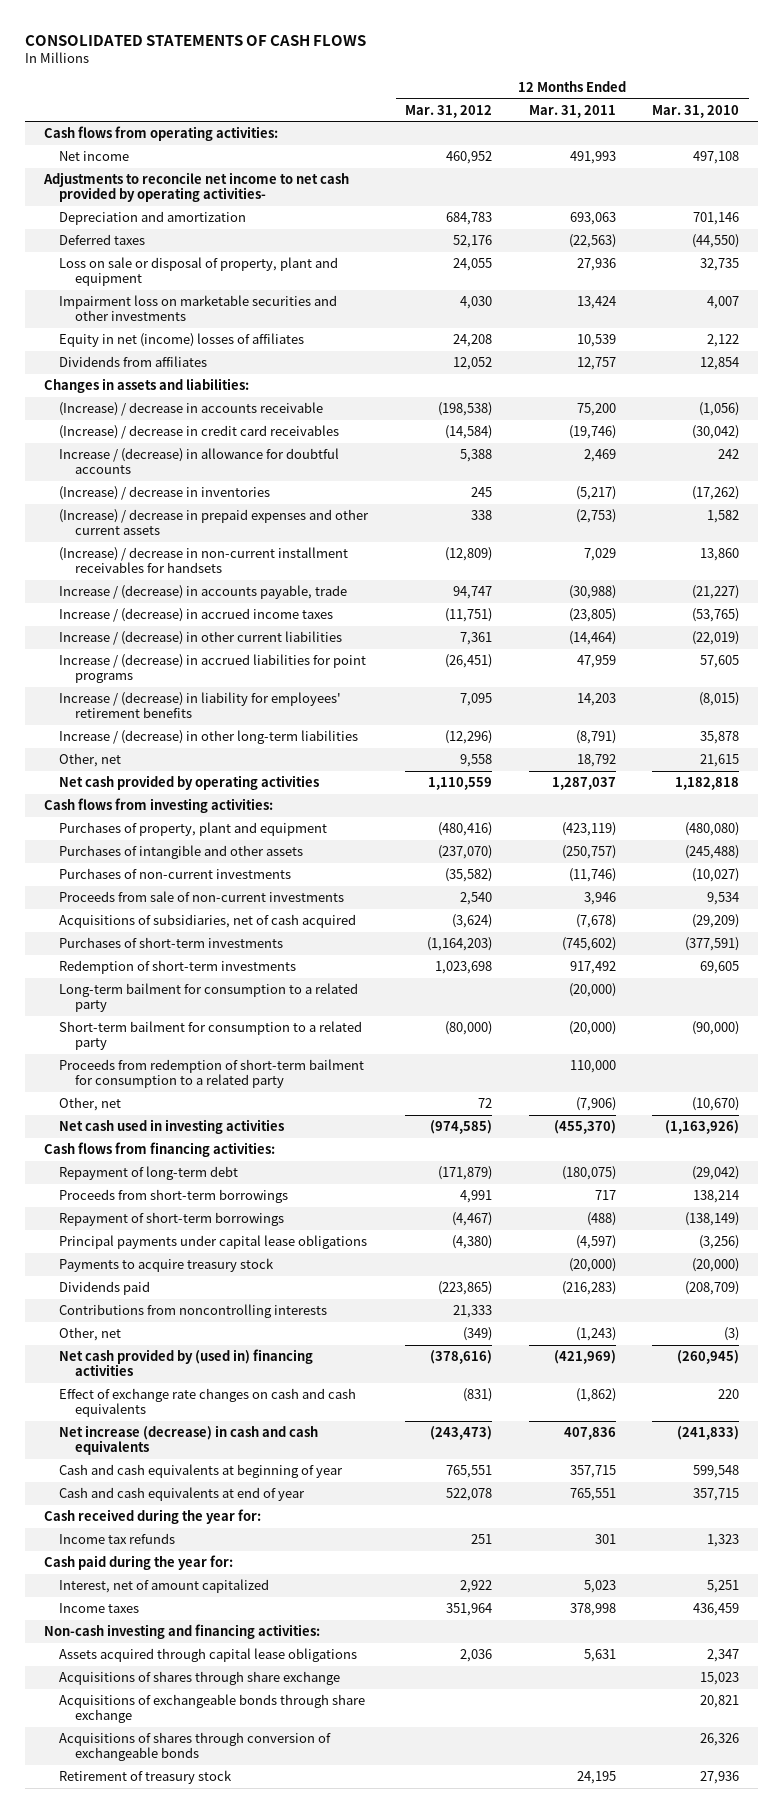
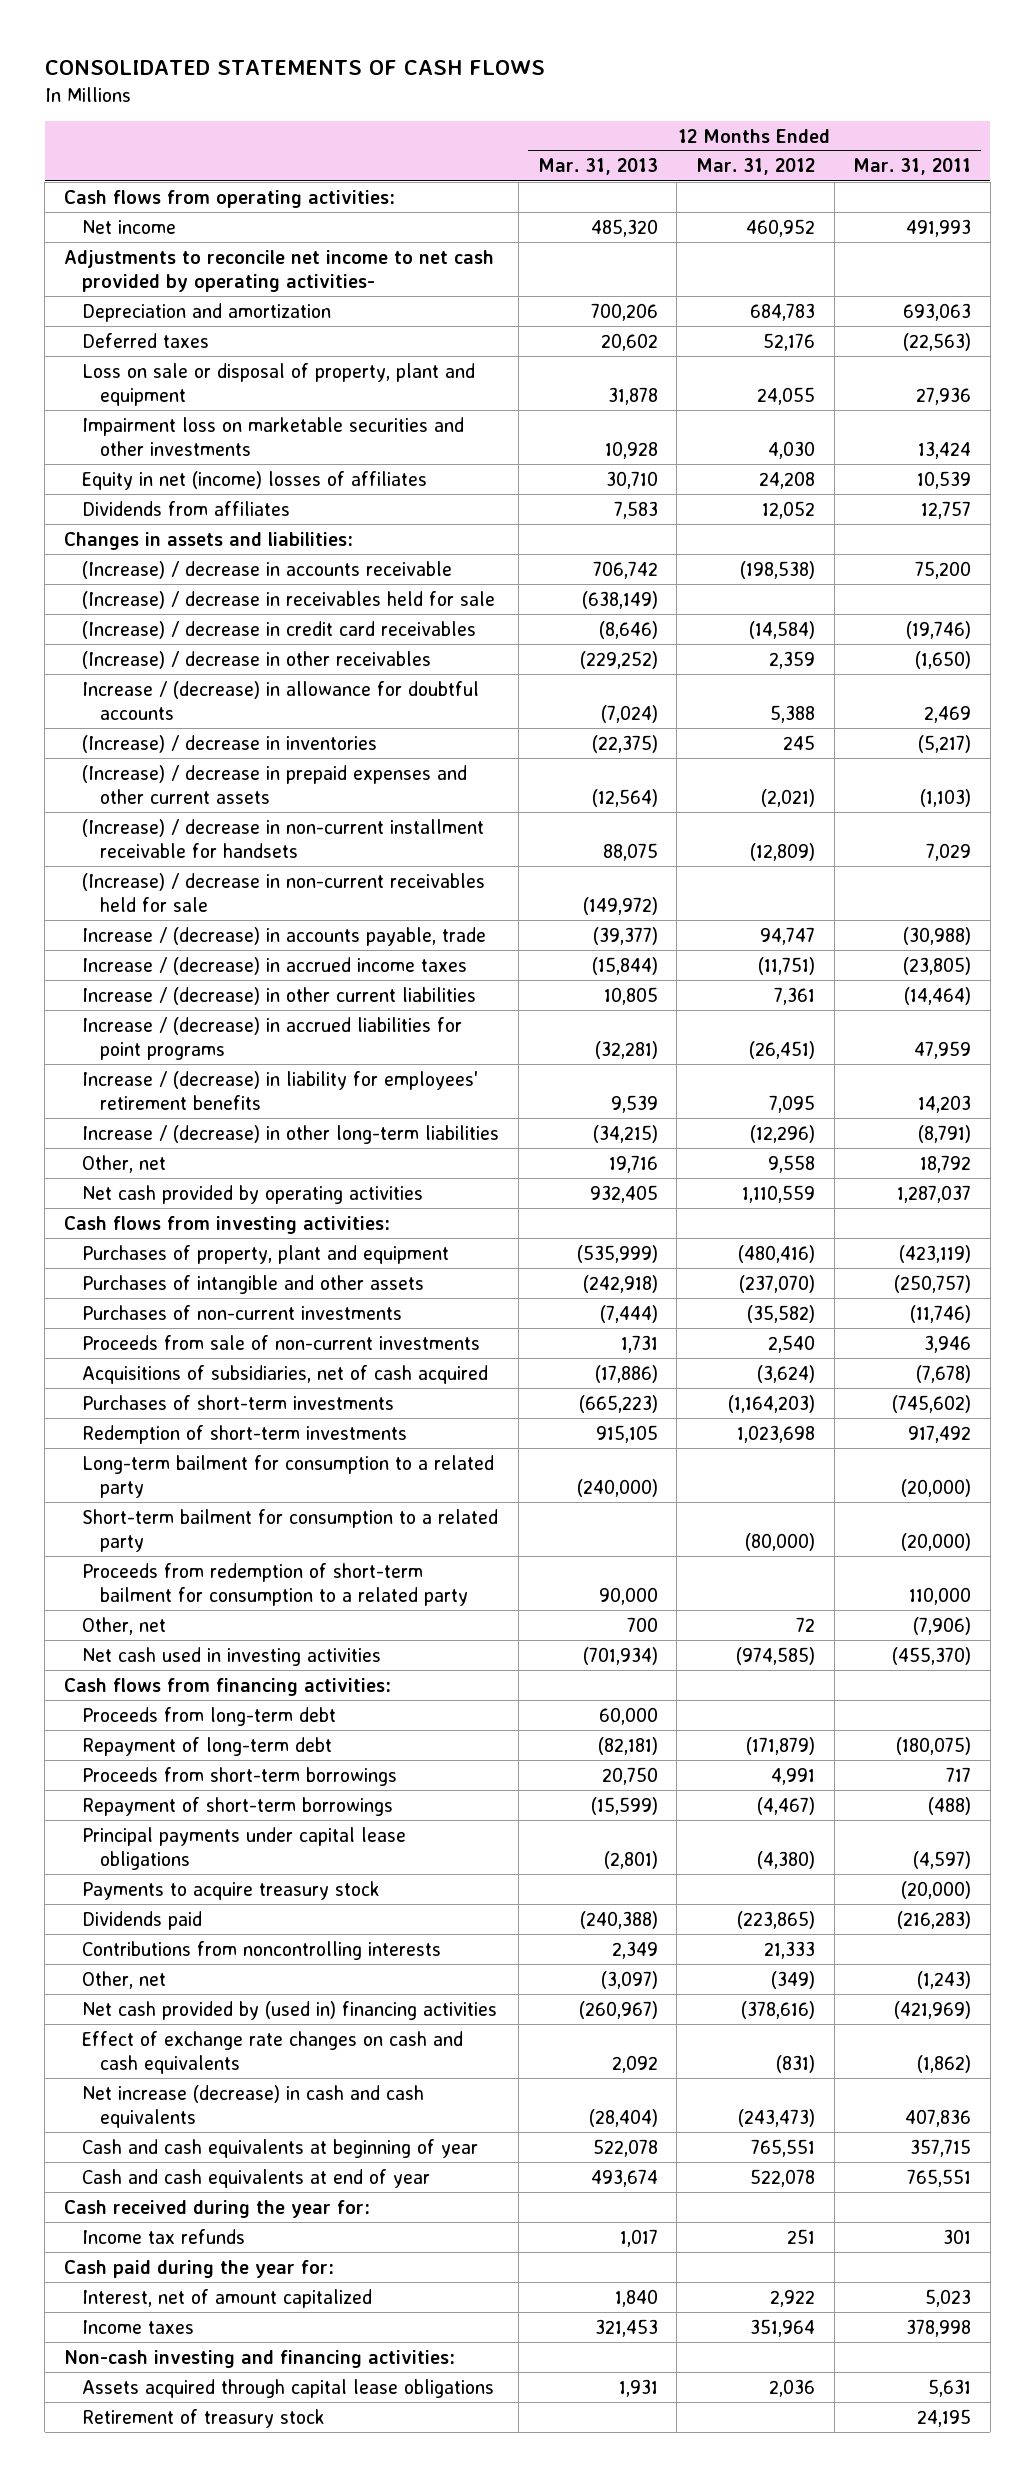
- | 12 Months Ended Mar. 31, 2012 | 12 Months Ended Mar. 31, 2011 | 12 Months Ended Mar. 31, 2010
+ | 12 Months Ended Mar. 31, 2013 | 12 Months Ended Mar. 31, 2012 | 12 Months Ended Mar. 31, 2011
+ (Increase) / decrease in receivables held for sale | (638,149) | |
+ (Increase) / decrease in other receivables | (229,252) | 2,359 | (1,650)
- (Increase) / decrease in prepaid expenses and other current assets | 338 | (2,753) | 1,582
- (Increase) / decrease in non-current installment receivables for handsets | (12,809) | 7,029 | 13,860
+ (Increase) / decrease in prepaid expenses and other current assets | (12,564) | (2,021) | (1,103)
+ (Increase) / decrease in non-current installment receivable for handsets | 88,075 | (12,809) | 7,029
+ (Increase) / decrease in non-current receivables held for sale | (149,972) | |
+ Proceeds from long-term debt | 60,000 | |
- Acquisitions of shares through share exchange | | | 15,023
- Acquisitions of exchangeable bonds through share exchange | | | 20,821
- Acquisitions of shares through conversion of exchangeable bonds | | | 26,326

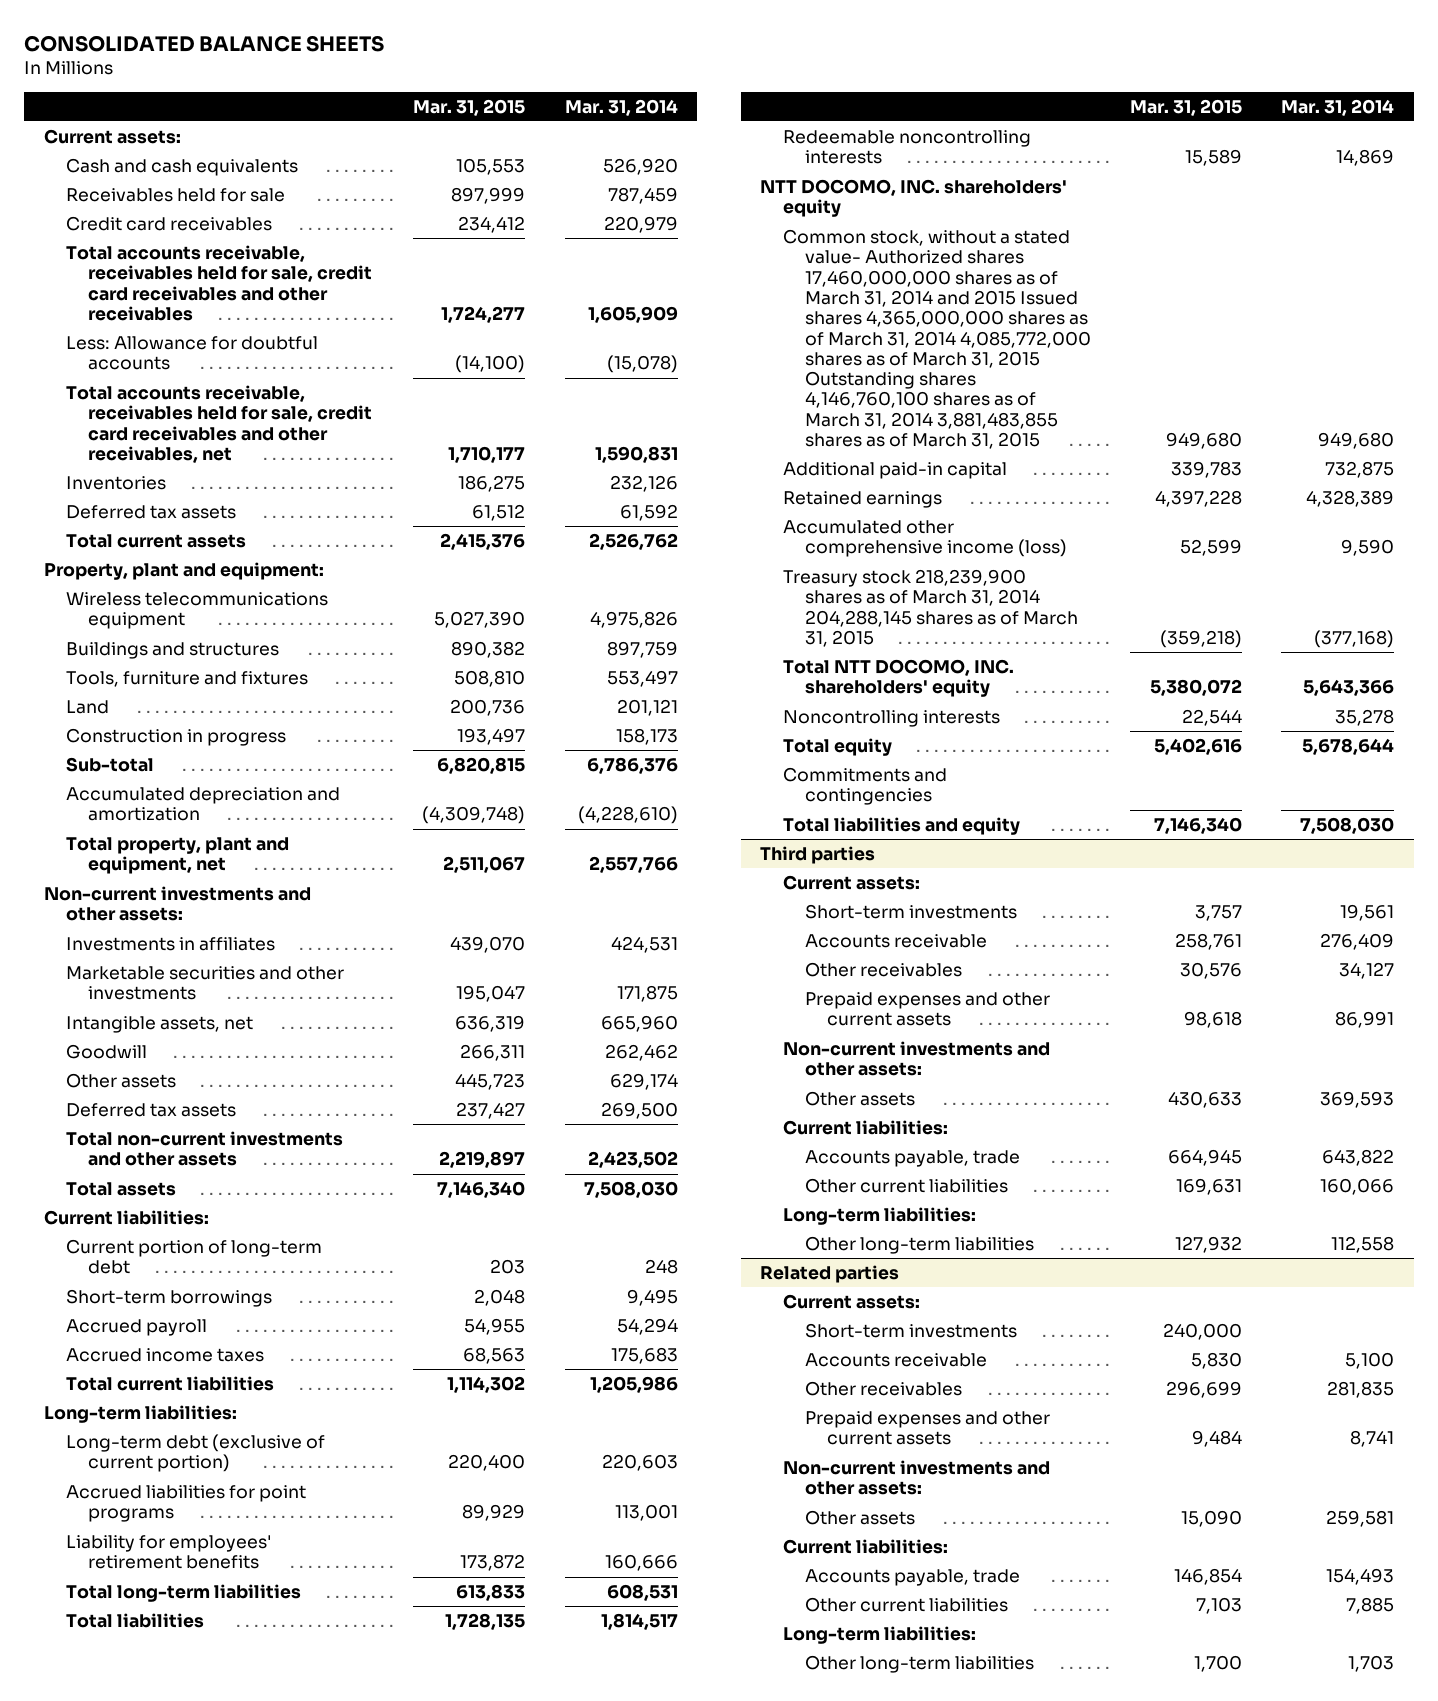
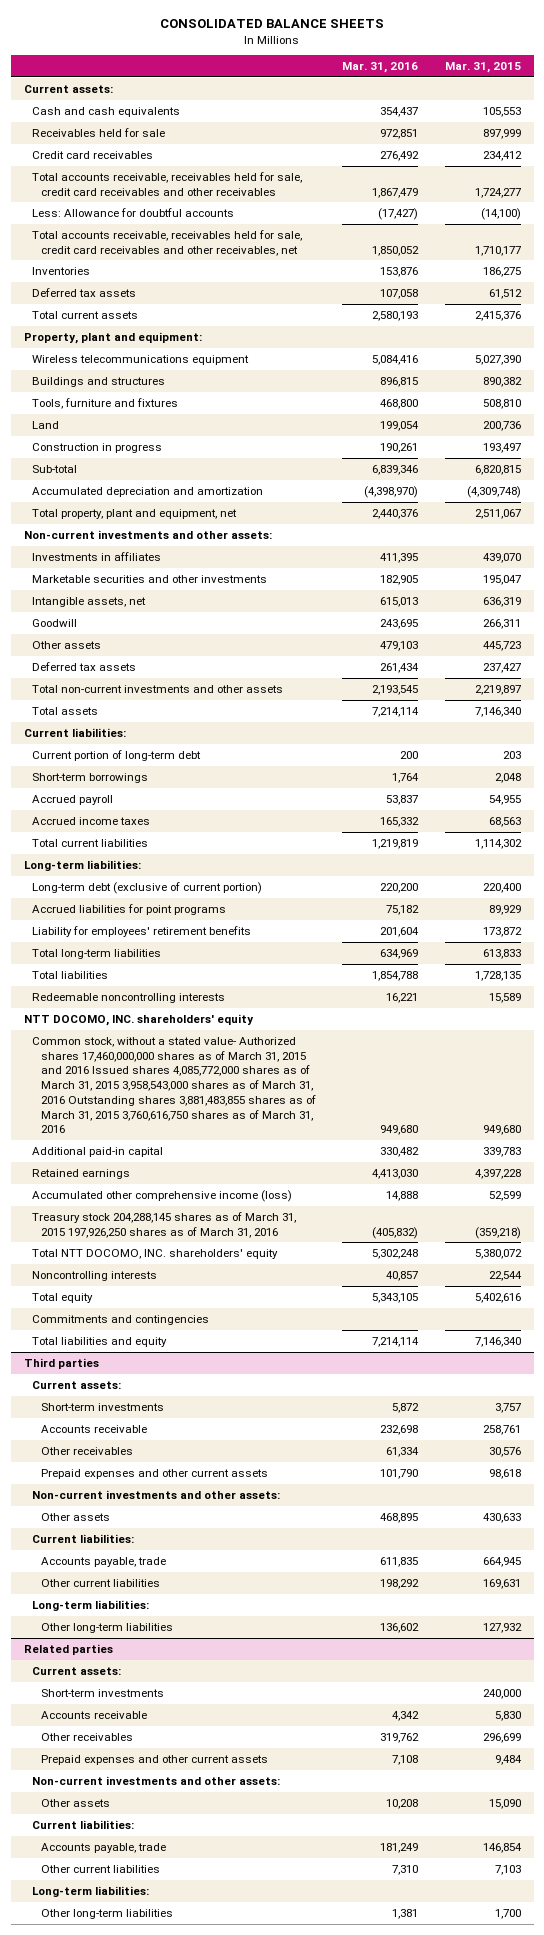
- | Mar. 31, 2015 | Mar. 31, 2014
+ | Mar. 31, 2016 | Mar. 31, 2015
- Common stock, without a stated value- Authorized shares 17,460,000,000 shares as of March 31, 2014 and 2015 Issued shares 4,365,000,000 shares as of March 31, 2014 4,085,772,000 shares as of March 31, 2015 Outstanding shares 4,146,760,100 shares as of March 31, 2014 3,881,483,855 shares as of March 31, 2015 | 949,680 | 949,680
+ Common stock, without a stated value- Authorized shares 17,460,000,000 shares as of March 31, 2015 and 2016 Issued shares 4,085,772,000 shares as of March 31, 2015 3,958,543,000 shares as of March 31, 2016 Outstanding shares 3,881,483,855 shares as of March 31, 2015 3,760,616,750 shares as of March 31, 2016 | 949,680 | 949,680
- Treasury stock 218,239,900 shares as of March 31, 2014 204,288,145 shares as of March 31, 2015 | (359,218) | (377,168)
+ Treasury stock 204,288,145 shares as of March 31, 2015 197,926,250 shares as of March 31, 2016 | (405,832) | (359,218)

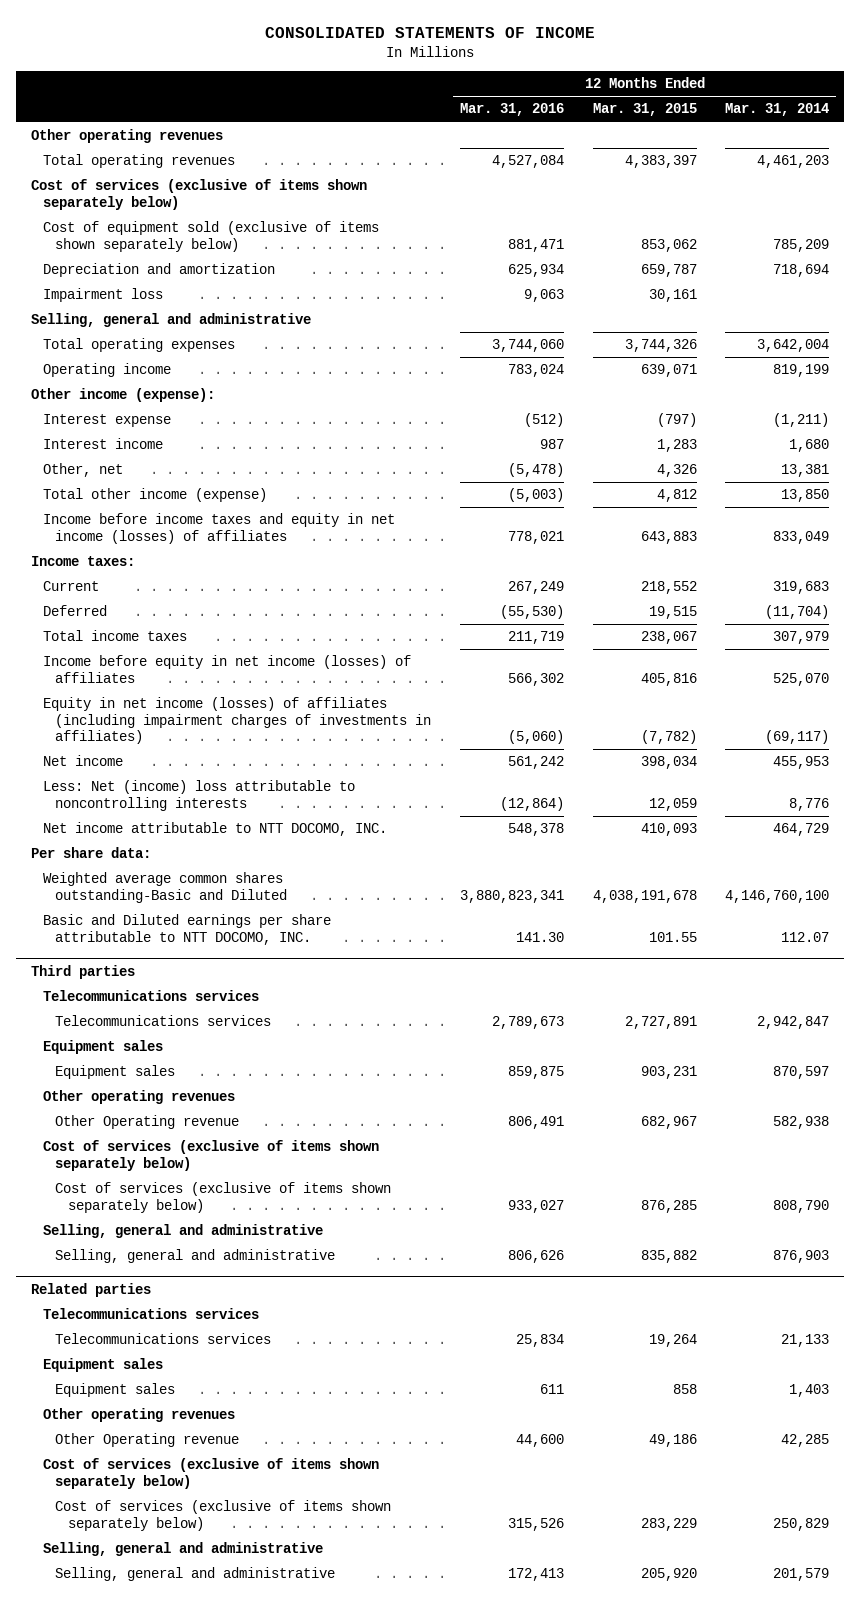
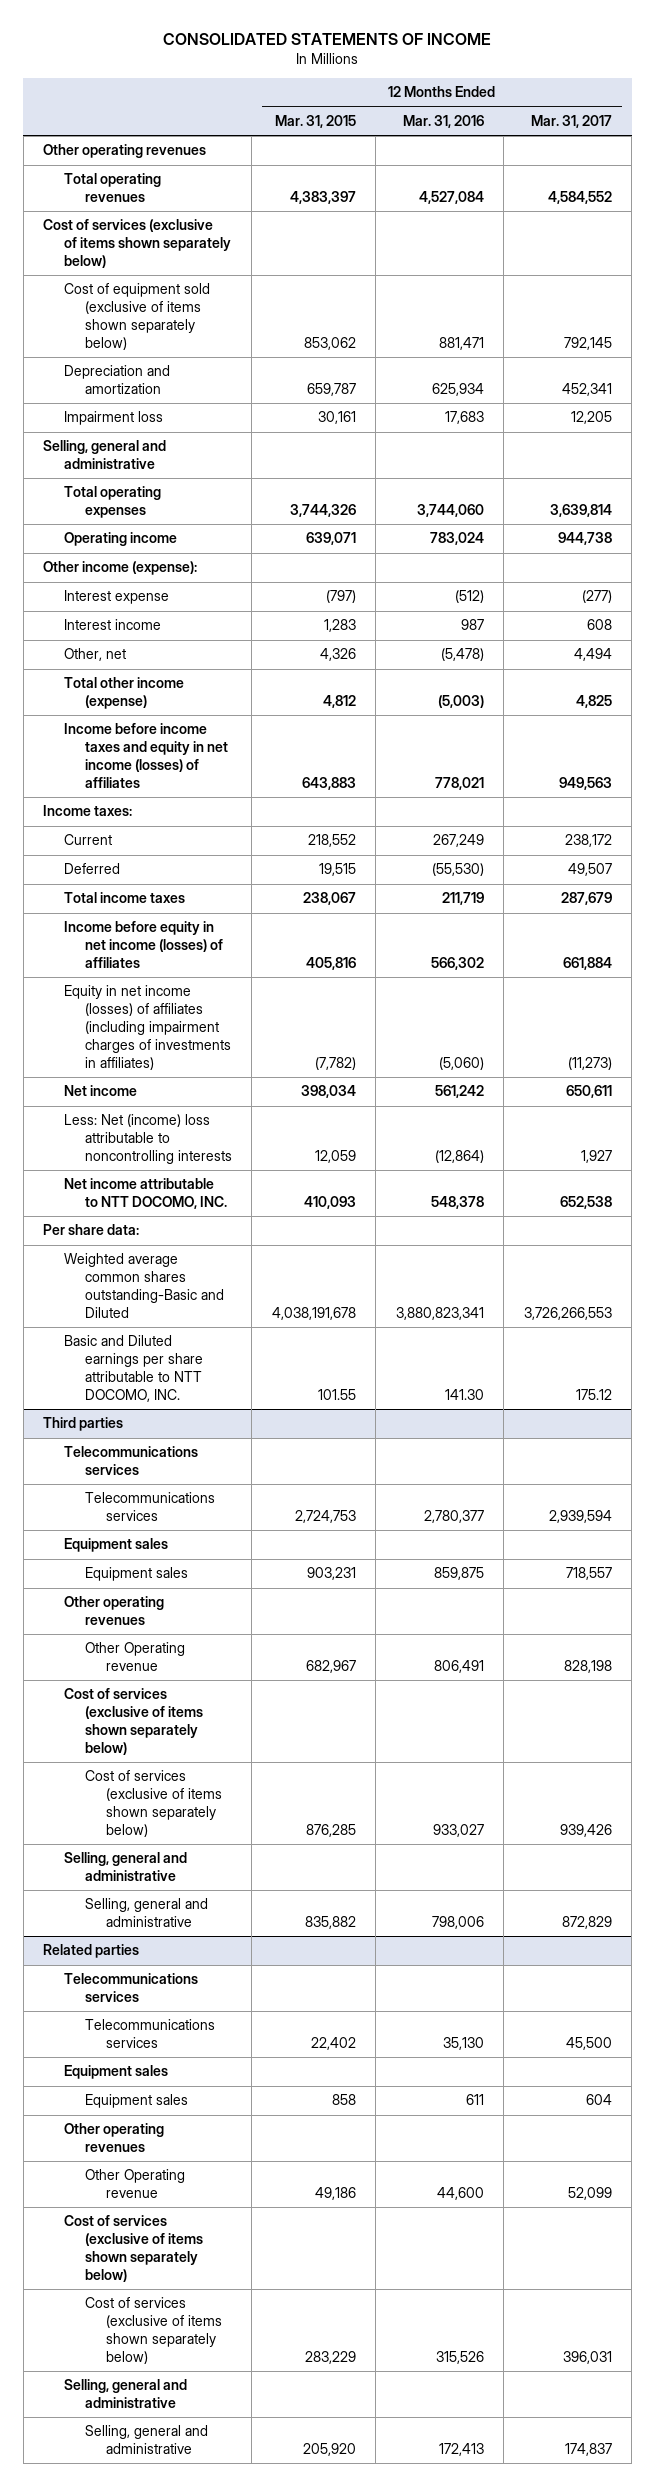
- | 12 Months Ended Mar. 31, 2016 | 12 Months Ended Mar. 31, 2015 | 12 Months Ended Mar. 31, 2014
+ | 12 Months Ended Mar. 31, 2015 | 12 Months Ended Mar. 31, 2016 | 12 Months Ended Mar. 31, 2017
- Impairment loss | 9,063 | 30,161 |
+ Impairment loss | 30,161 | 17,683 | 12,205
@ Third parties
- Telecommunications services | 2,789,673 | 2,727,891 | 2,942,847
+ Telecommunications services | 2,724,753 | 2,780,377 | 2,939,594
- Selling, general and administrative | 806,626 | 835,882 | 876,903
+ Selling, general and administrative | 835,882 | 798,006 | 872,829
@ Related parties
- Telecommunications services | 25,834 | 19,264 | 21,133
+ Telecommunications services | 22,402 | 35,130 | 45,500

